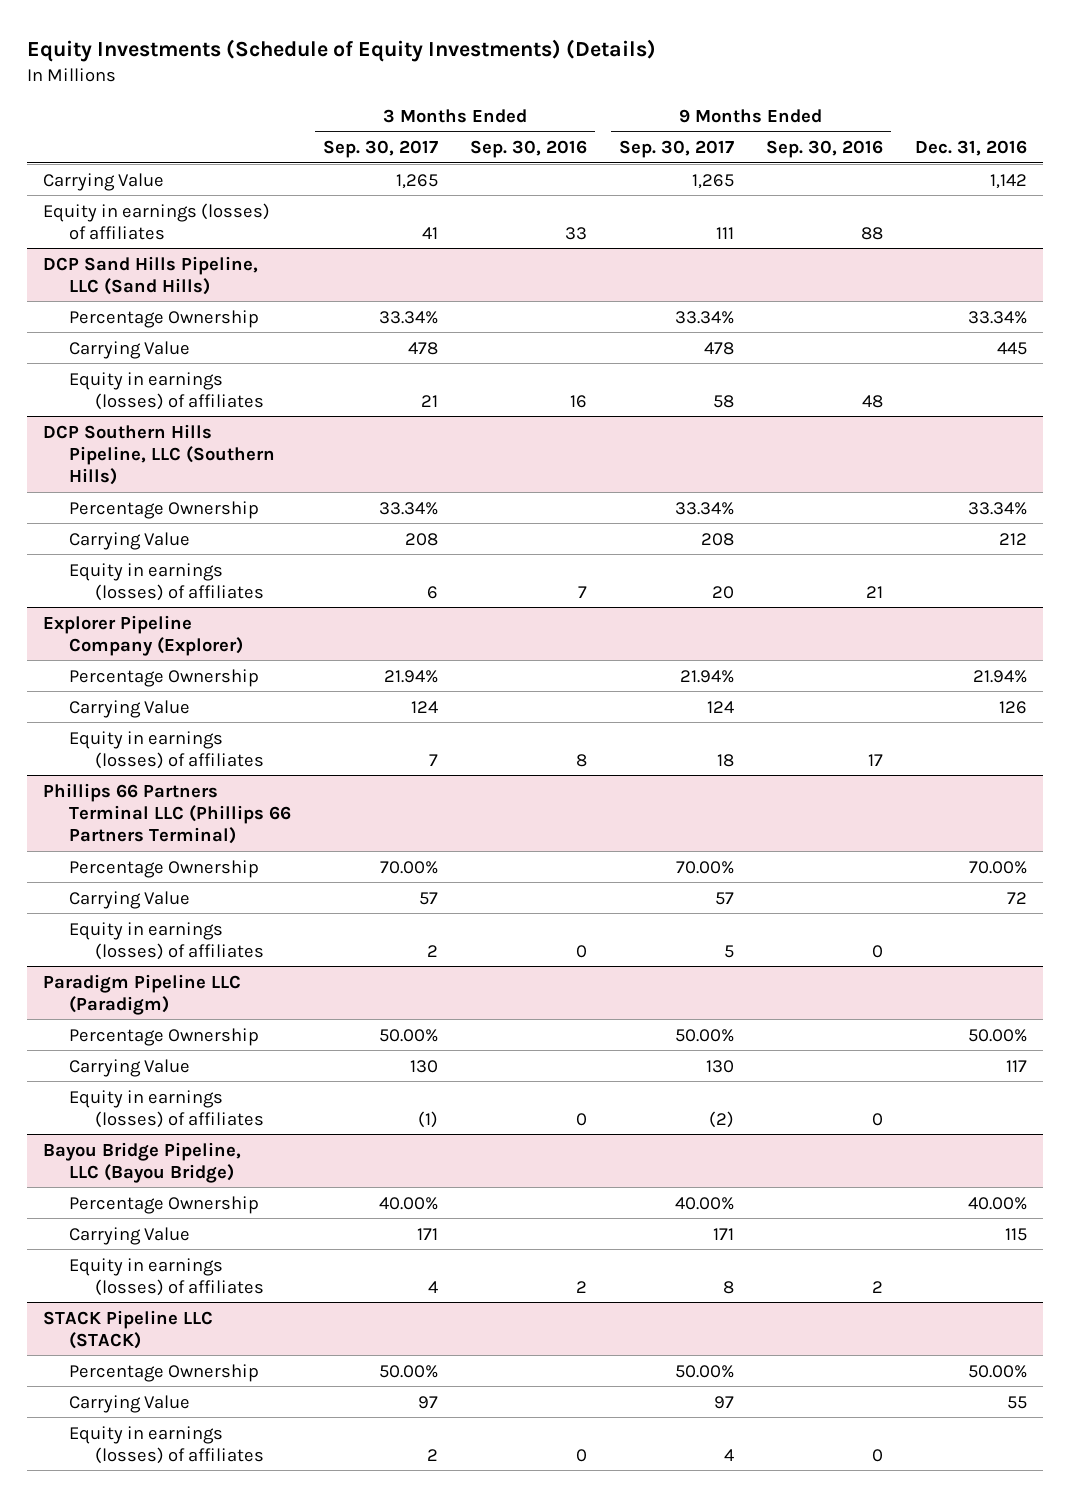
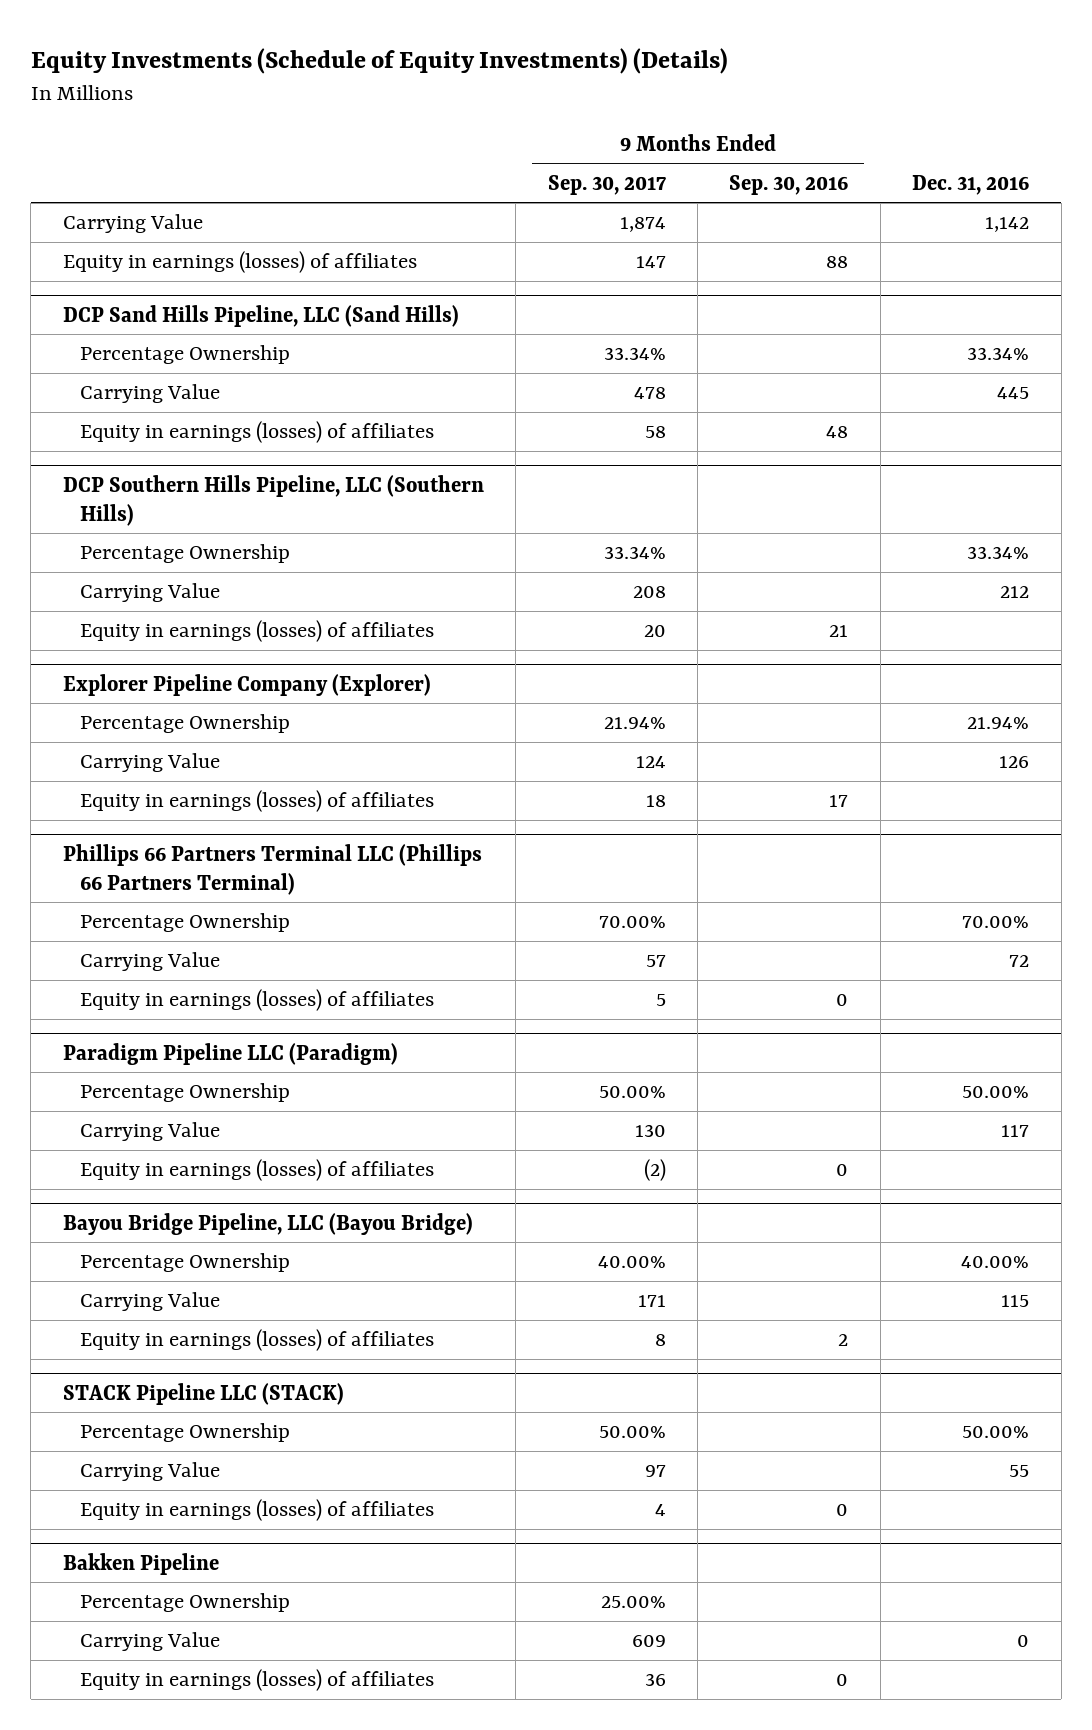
- | 3 Months Ended Sep. 30, 2017 | 3 Months Ended Sep. 30, 2016 | 9 Months Ended Sep. 30, 2017 | 9 Months Ended Sep. 30, 2016 | Dec. 31, 2016
+ | 9 Months Ended Sep. 30, 2017 | 9 Months Ended Sep. 30, 2016 | Dec. 31, 2016
- Carrying Value | 1,265 | | 1,265 | | 1,142
- Equity in earnings (losses) of affiliates | 41 | 33 | 111 | 88 |
+ Carrying Value | 1,874 | | 1,142
+ Equity in earnings (losses) of affiliates | 147 | 88 |
+ Bakken Pipeline
+ Percentage Ownership | 25.00% | |
+ Carrying Value | 609 | | 0
+ Equity in earnings (losses) of affiliates | 36 | 0 |

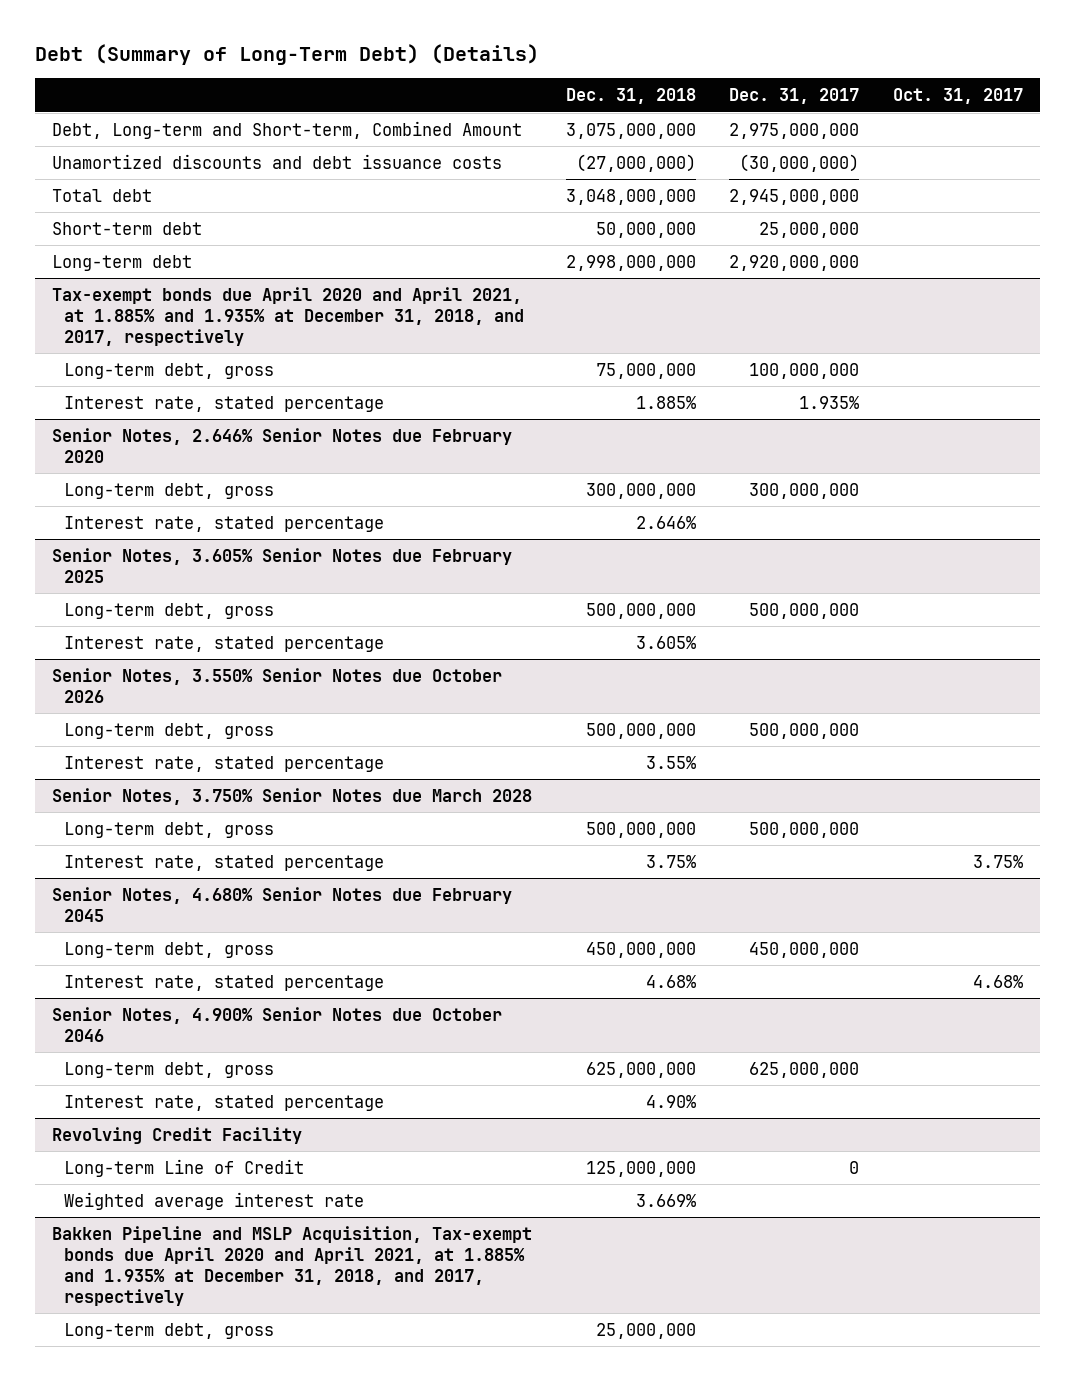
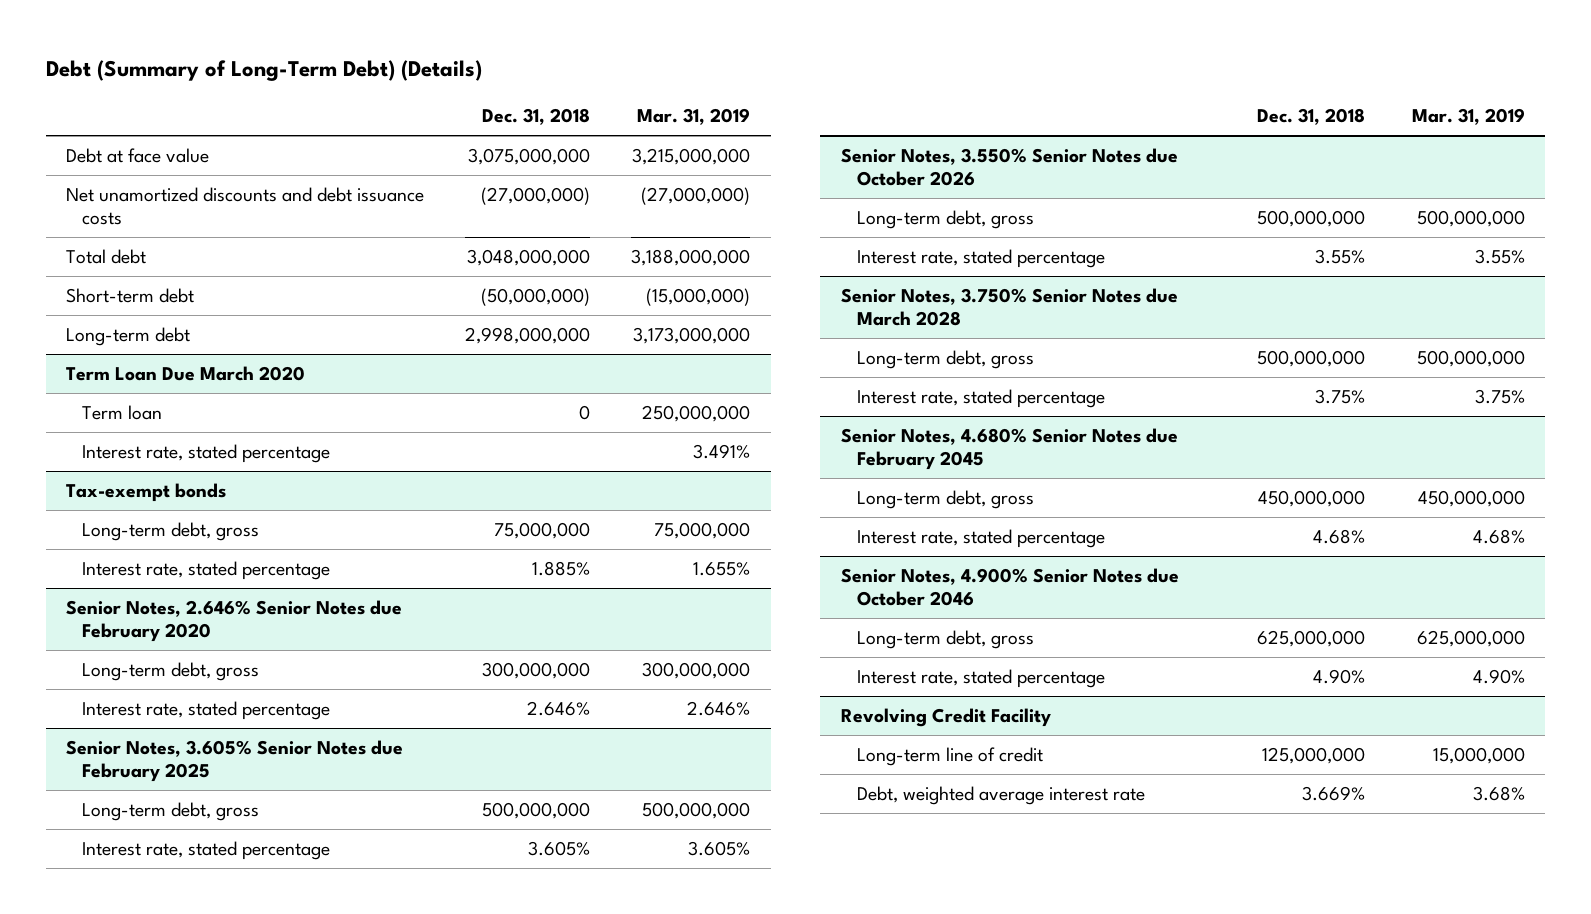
- | Dec. 31, 2018 | Dec. 31, 2017 | Oct. 31, 2017
+ | Dec. 31, 2018 | Mar. 31, 2019
- Debt, Long-term and Short-term, Combined Amount | 3,075,000,000 | 2,975,000,000 |
- Unamortized discounts and debt issuance costs | (27,000,000) | (30,000,000) |
+ Debt at face value | 3,075,000,000 | 3,215,000,000
+ Net unamortized discounts and debt issuance costs | (27,000,000) | (27,000,000)
- Short-term debt | 50,000,000 | 25,000,000 |
+ Short-term debt | (50,000,000) | (15,000,000)
- Tax-exempt bonds due April 2020 and April 2021, at 1.885% and 1.935% at December 31, 2018, and 2017, respectively
+ Term Loan Due March 2020
+ Term loan | 0 | 250,000,000
+ Interest rate, stated percentage | | 3.491%
+ Tax-exempt bonds
@ Revolving Credit Facility
- Long-term Line of Credit | 125,000,000 | 0 |
- Weighted average interest rate | 3.669% | |
- Bakken Pipeline and MSLP Acquisition, Tax-exempt bonds due April 2020 and April 2021, at 1.885% and 1.935% at December 31, 2018, and 2017, respectively
- Long-term debt, gross | 25,000,000 | |
@ Revolving Credit Facility
+ Long-term line of credit | 125,000,000 | 15,000,000
+ Debt, weighted average interest rate | 3.669% | 3.68%

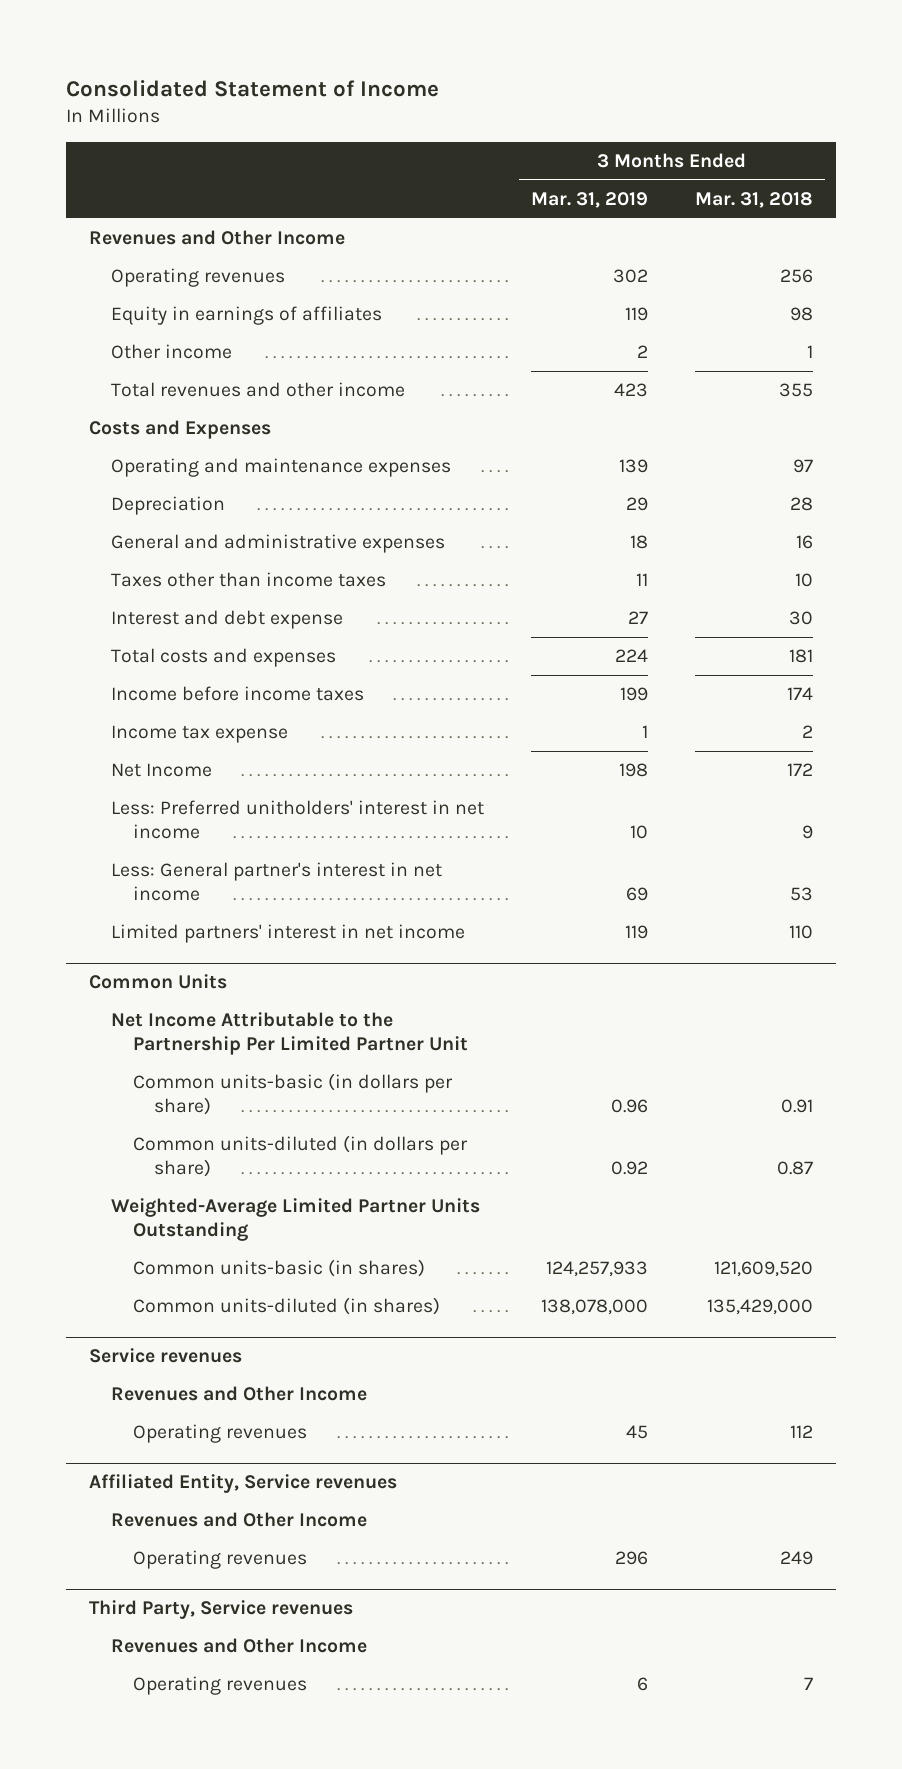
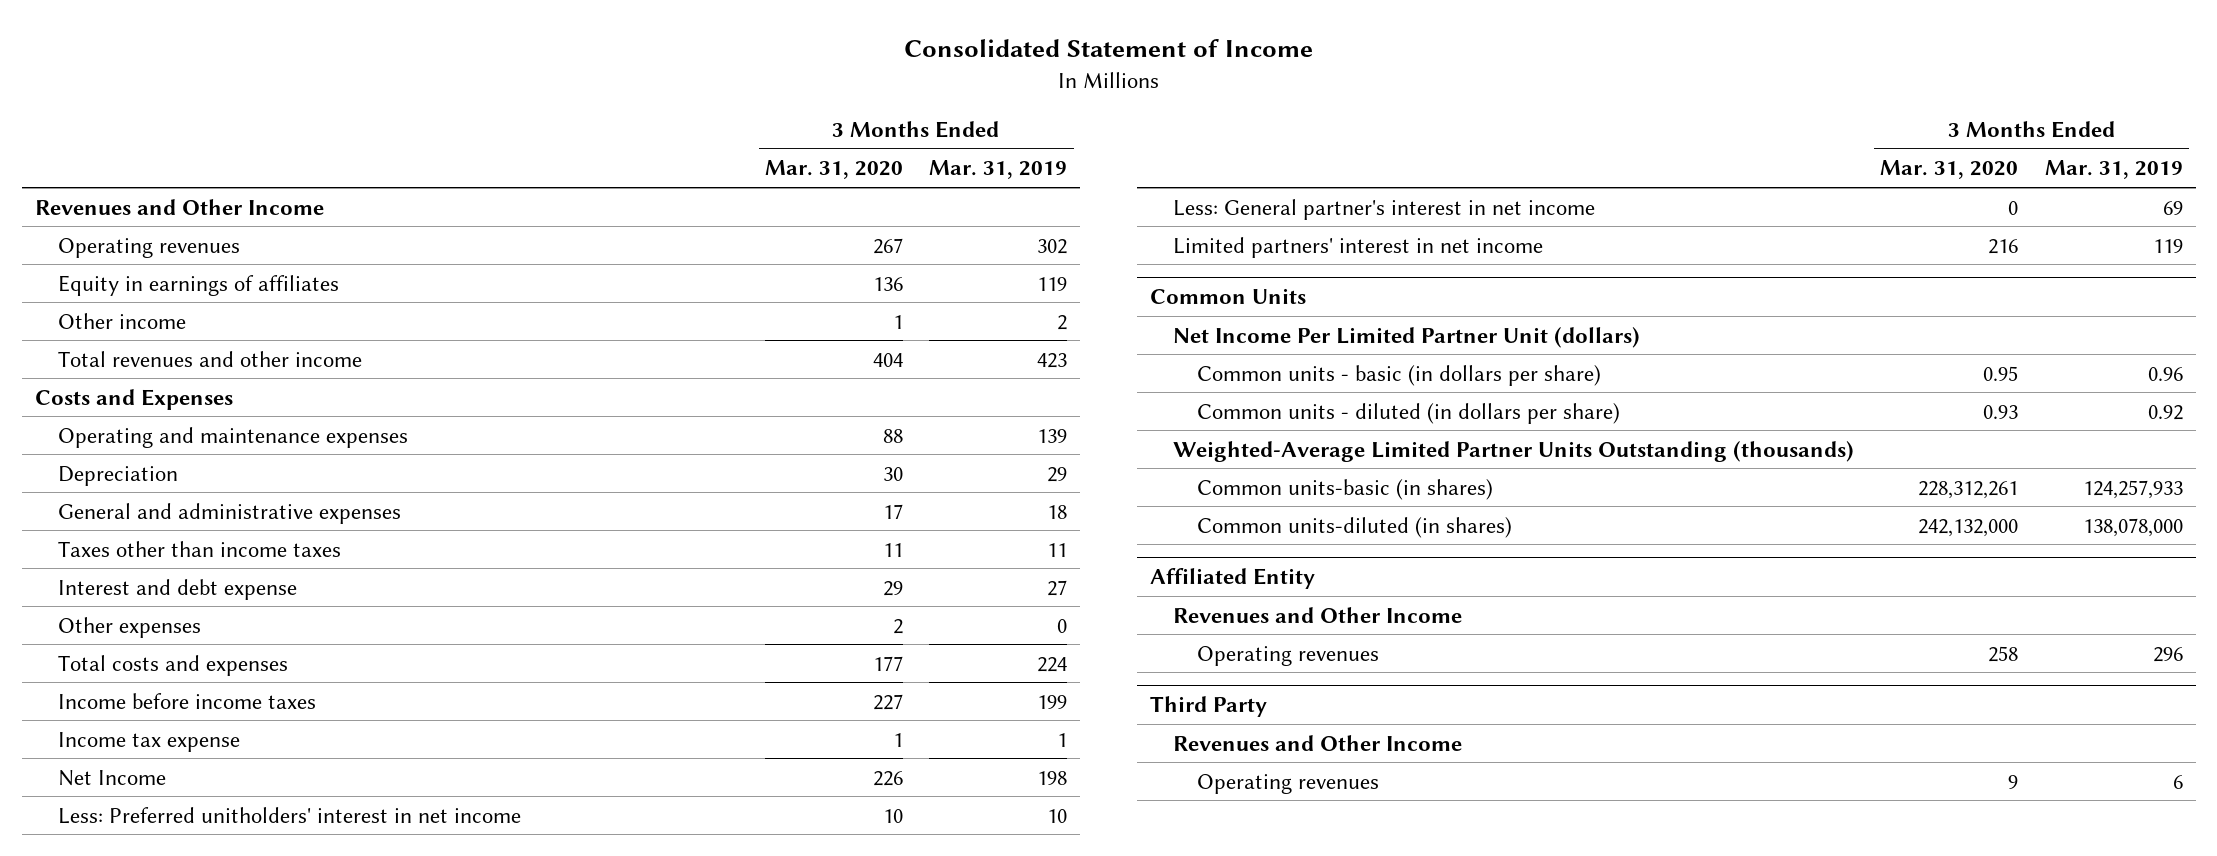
- | 3 Months Ended Mar. 31, 2019 | 3 Months Ended Mar. 31, 2018
+ | 3 Months Ended Mar. 31, 2020 | 3 Months Ended Mar. 31, 2019
+ Other expenses | 2 | 0
@ Common Units
- Net Income Attributable to the Partnership Per Limited Partner Unit
- Common units-basic (in dollars per share) | 0.96 | 0.91
- Common units-diluted (in dollars per share) | 0.92 | 0.87
- Weighted-Average Limited Partner Units Outstanding
+ Net Income Per Limited Partner Unit (dollars)
+ Common units - basic (in dollars per share) | 0.95 | 0.96
+ Common units - diluted (in dollars per share) | 0.93 | 0.92
+ Weighted-Average Limited Partner Units Outstanding (thousands)
- Service revenues
- Revenues and Other Income
- Operating revenues | 45 | 112
- Affiliated Entity, Service revenues
+ Affiliated Entity
- Third Party, Service revenues
+ Third Party

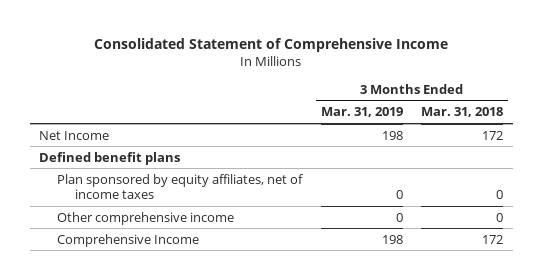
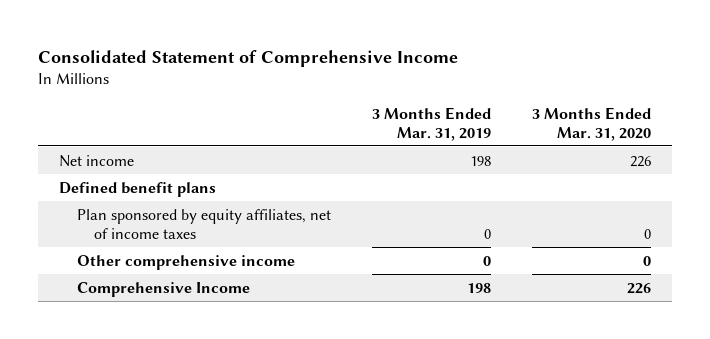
- | 3 Months Ended Mar. 31, 2019 | 3 Months Ended Mar. 31, 2018
+ | 3 Months Ended Mar. 31, 2019 | 3 Months Ended Mar. 31, 2020
- Net Income | 198 | 172
+ Net income | 198 | 226

